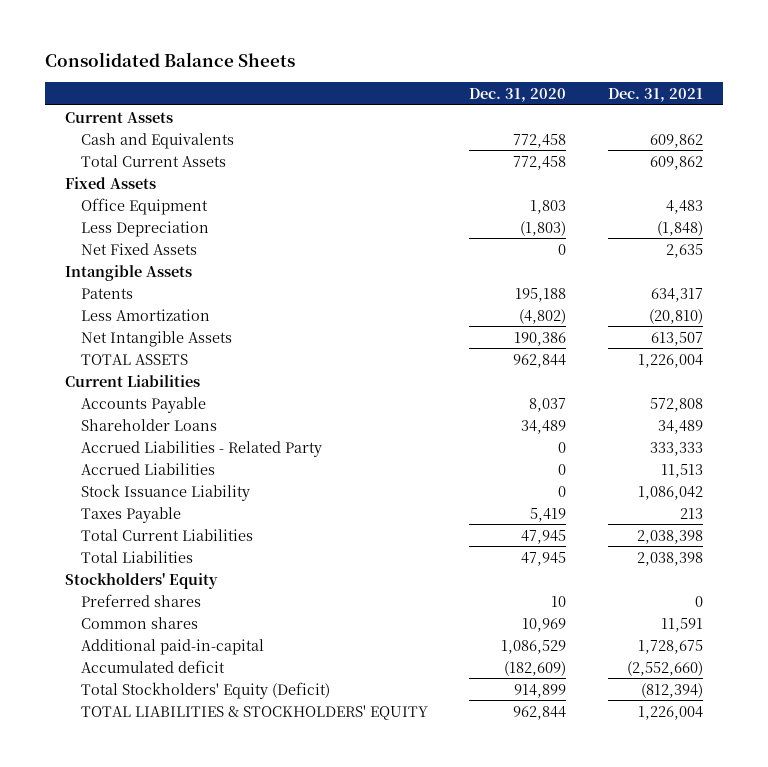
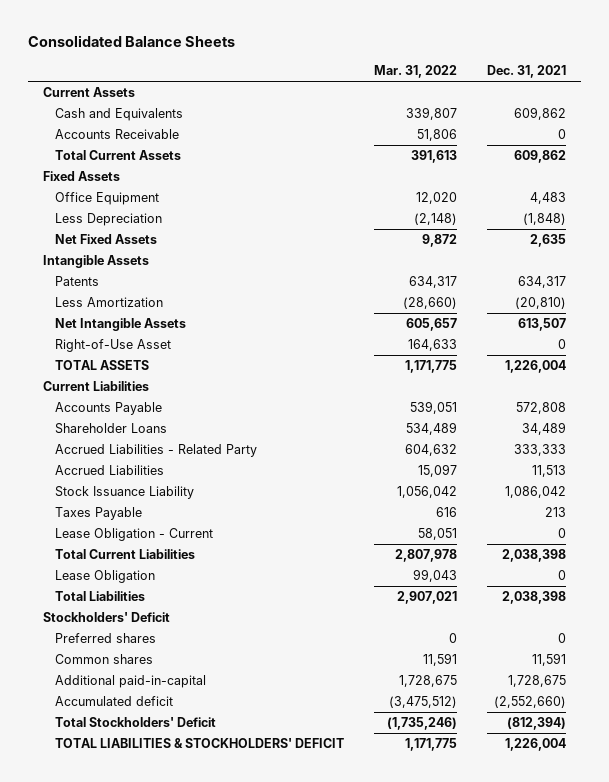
- | Dec. 31, 2020 | Dec. 31, 2021
+ | Mar. 31, 2022 | Dec. 31, 2021
+ Accounts Receivable | 51,806 | 0
+ Right-of-Use Asset | 164,633 | 0
+ Lease Obligation - Current | 58,051 | 0
+ Lease Obligation | 99,043 | 0
- Stockholders' Equity
+ Stockholders' Deficit
- Total Stockholders' Equity (Deficit) | 914,899 | (812,394)
- TOTAL LIABILITIES & STOCKHOLDERS' EQUITY | 962,844 | 1,226,004
+ Total Stockholders' Deficit | (1,735,246) | (812,394)
+ TOTAL LIABILITIES & STOCKHOLDERS' DEFICIT | 1,171,775 | 1,226,004

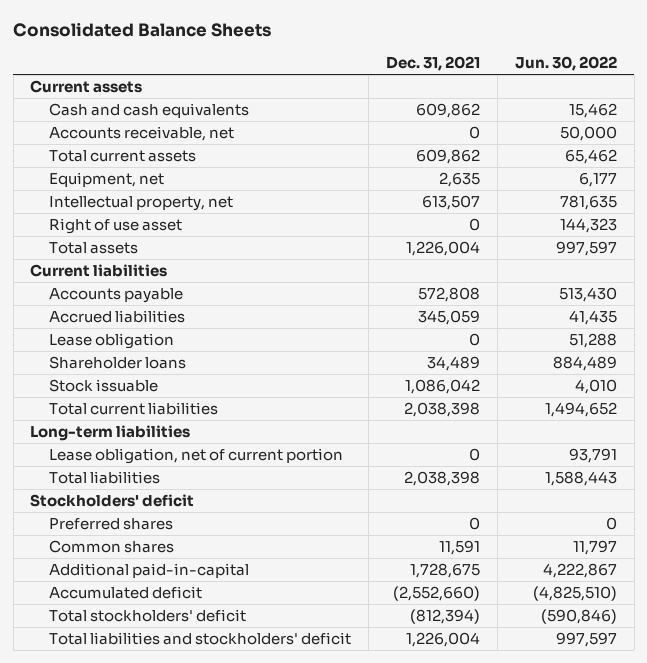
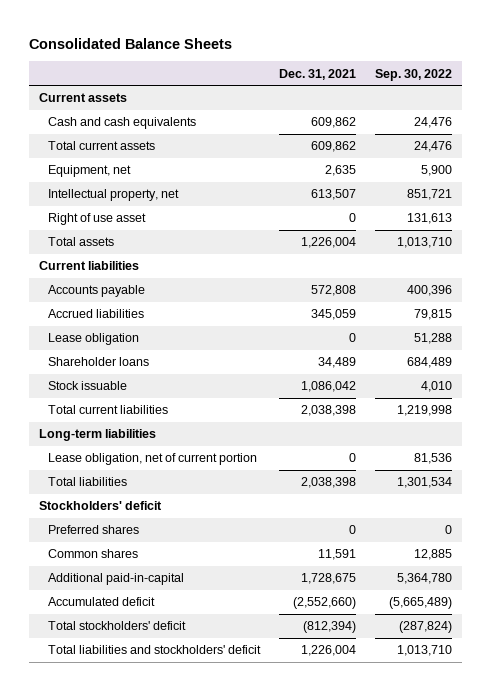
- | Dec. 31, 2021 | Jun. 30, 2022
+ | Dec. 31, 2021 | Sep. 30, 2022
- Accounts receivable, net | 0 | 50,000

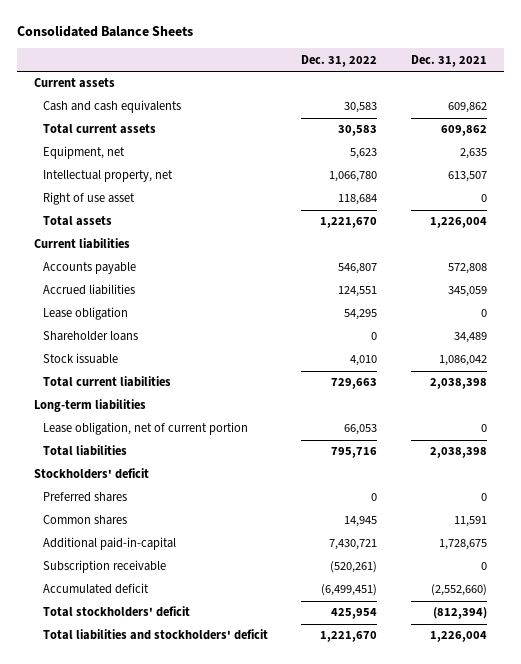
- | Dec. 31, 2021 | Sep. 30, 2022
+ | Dec. 31, 2022 | Dec. 31, 2021
+ Subscription receivable | (520,261) | 0

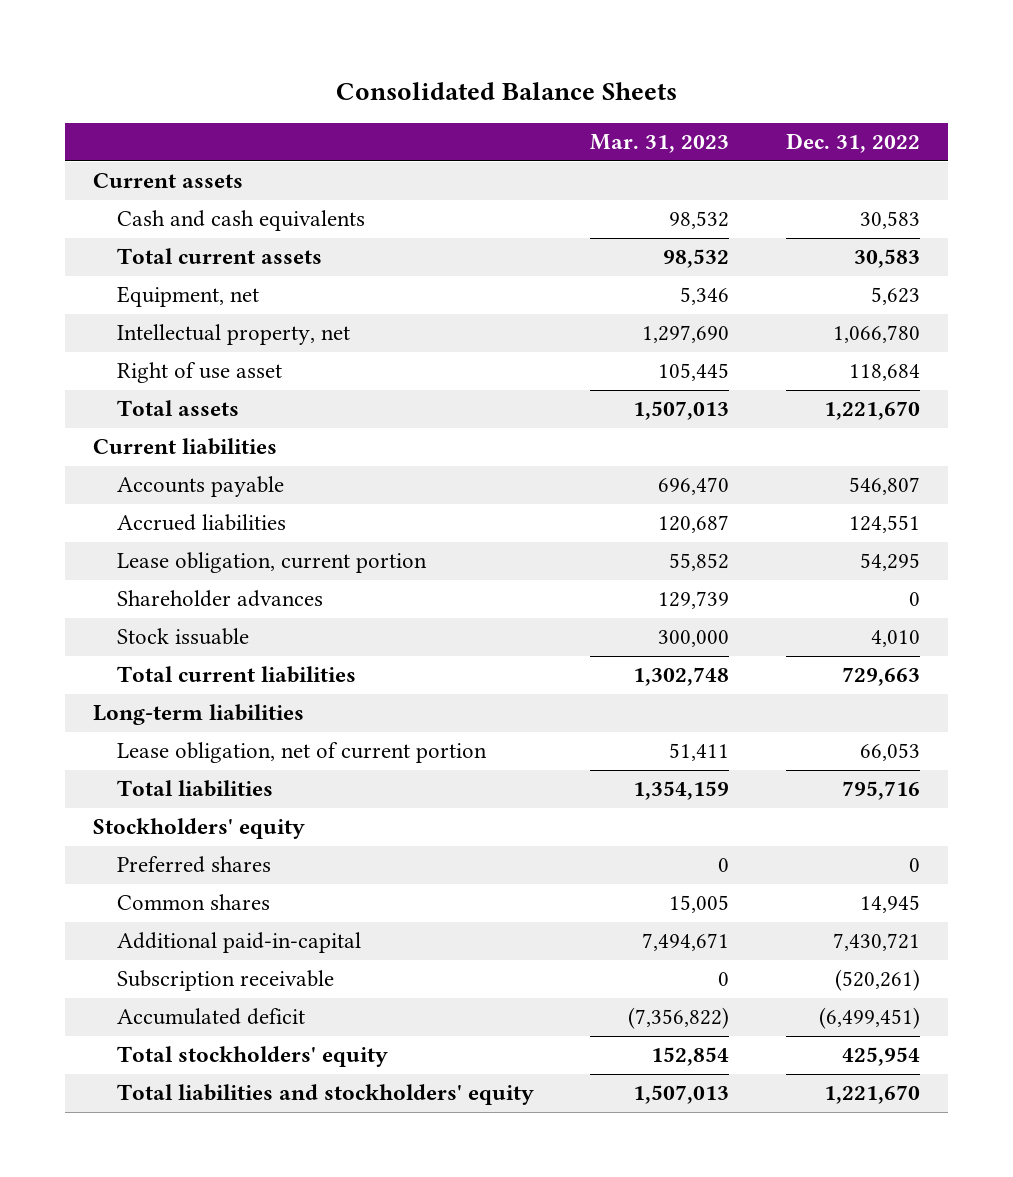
- | Dec. 31, 2022 | Dec. 31, 2021
+ | Mar. 31, 2023 | Dec. 31, 2022
- Lease obligation | 54,295 | 0
- Shareholder loans | 0 | 34,489
+ Lease obligation, current portion | 55,852 | 54,295
+ Shareholder advances | 129,739 | 0
- Stockholders' deficit
+ Stockholders' equity
- Total stockholders' deficit | 425,954 | (812,394)
- Total liabilities and stockholders' deficit | 1,221,670 | 1,226,004
+ Total stockholders' equity | 152,854 | 425,954
+ Total liabilities and stockholders' equity | 1,507,013 | 1,221,670

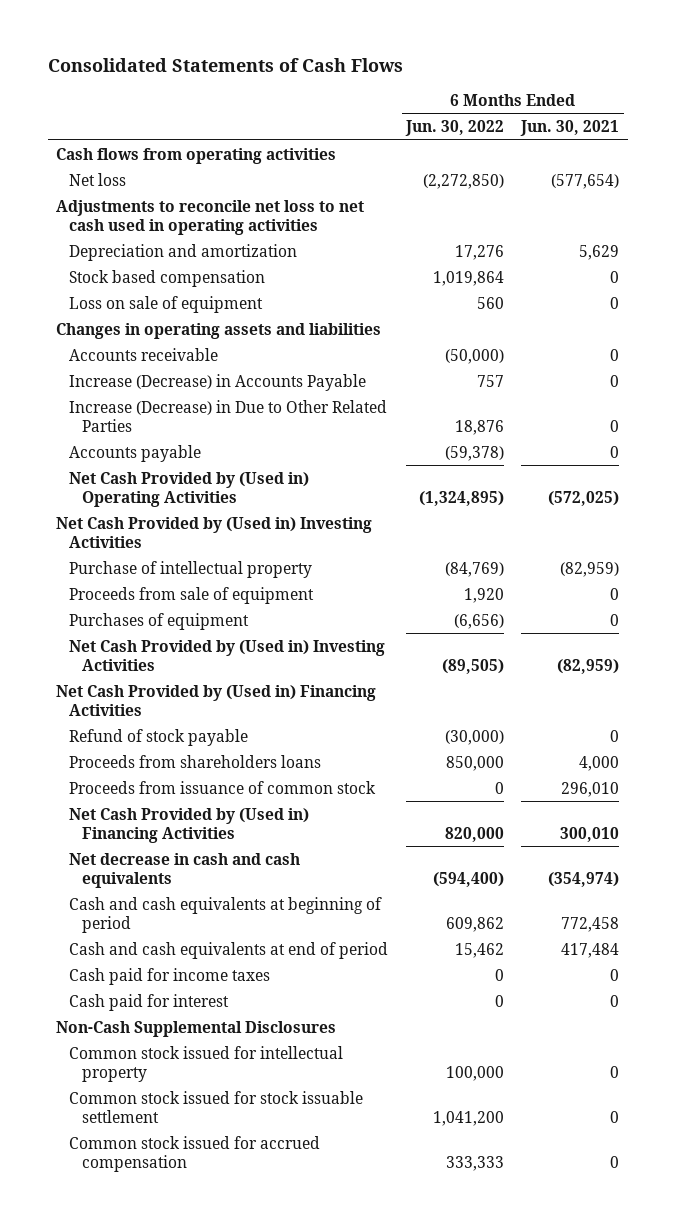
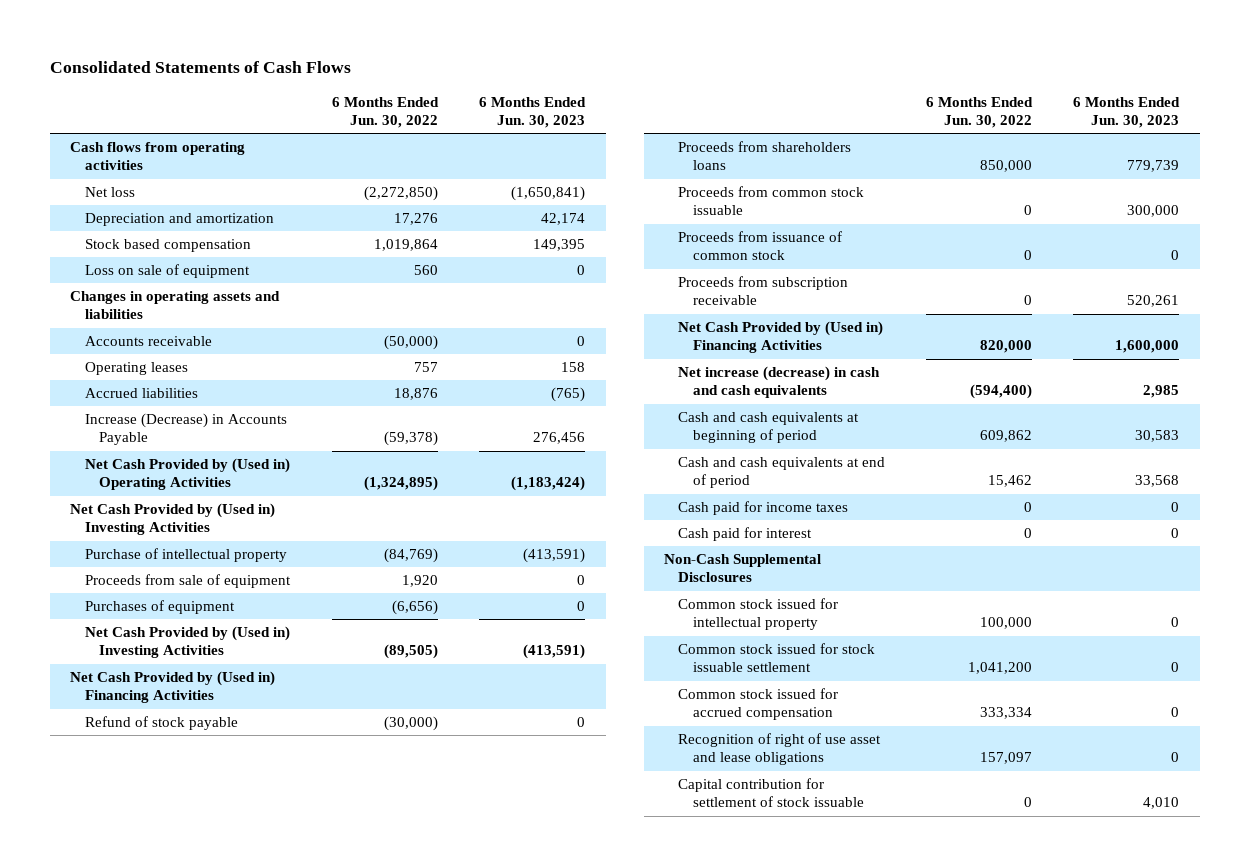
- | 6 Months Ended Jun. 30, 2022 | 6 Months Ended Jun. 30, 2021
+ | 6 Months Ended Jun. 30, 2022 | 6 Months Ended Jun. 30, 2023
- Adjustments to reconcile net loss to net cash used in operating activities
- Increase (Decrease) in Accounts Payable | 757 | 0
- Increase (Decrease) in Due to Other Related Parties | 18,876 | 0
- Accounts payable | (59,378) | 0
+ Operating leases | 757 | 158
+ Accrued liabilities | 18,876 | (765)
+ Increase (Decrease) in Accounts Payable | (59,378) | 276,456
+ Proceeds from common stock issuable | 0 | 300,000
+ Proceeds from subscription receivable | 0 | 520,261
- Net decrease in cash and cash equivalents | (594,400) | (354,974)
+ Net increase (decrease) in cash and cash equivalents | (594,400) | 2,985
- Common stock issued for accrued compensation | 333,333 | 0
+ Common stock issued for accrued compensation | 333,334 | 0
+ Recognition of right of use asset and lease obligations | 157,097 | 0
+ Capital contribution for settlement of stock issuable | 0 | 4,010

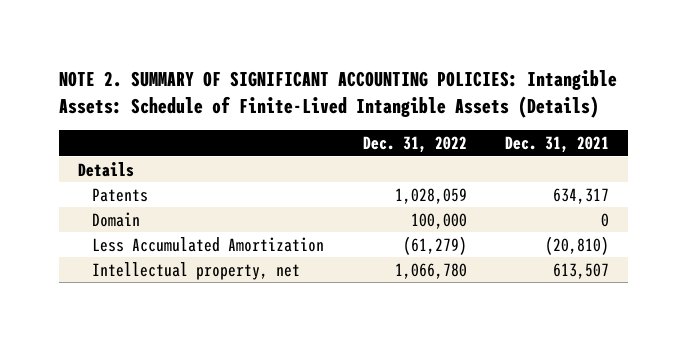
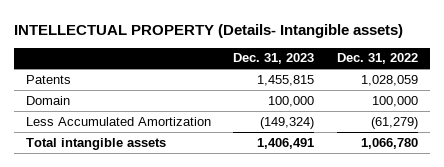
- NOTE 2. SUMMARY OF SIGNIFICANT ACCOUNTING POLICIES: Intangible Assets: Schedule of Finite-Lived Intangible Assets (Details)
+ INTELLECTUAL PROPERTY (Details- Intangible assets)
- | Dec. 31, 2022 | Dec. 31, 2021
+ | Dec. 31, 2023 | Dec. 31, 2022
- Details
- Intellectual property, net | 1,066,780 | 613,507
+ Total intangible assets | 1,406,491 | 1,066,780

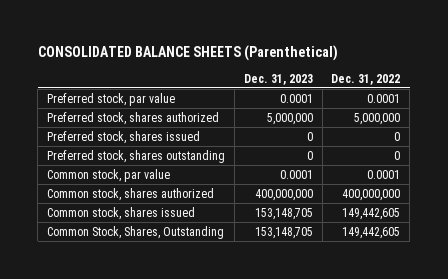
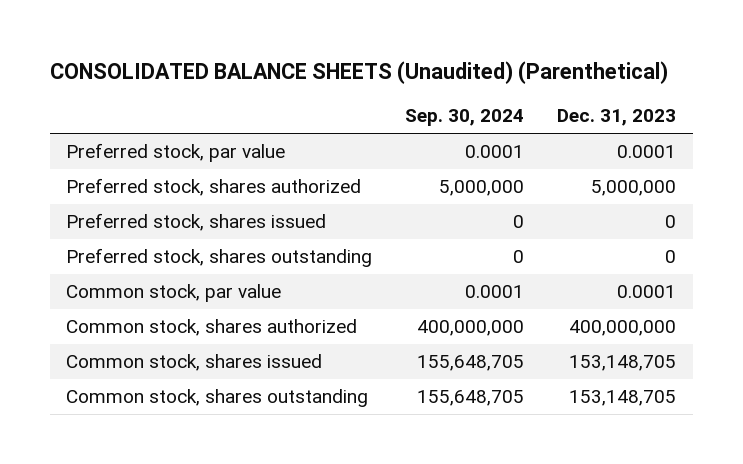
- CONSOLIDATED BALANCE SHEETS (Parenthetical)
+ CONSOLIDATED BALANCE SHEETS (Unaudited) (Parenthetical)
- | Dec. 31, 2023 | Dec. 31, 2022
+ | Sep. 30, 2024 | Dec. 31, 2023
- Common Stock, Shares, Outstanding | 153,148,705 | 149,442,605
+ Common stock, shares outstanding | 155,648,705 | 153,148,705

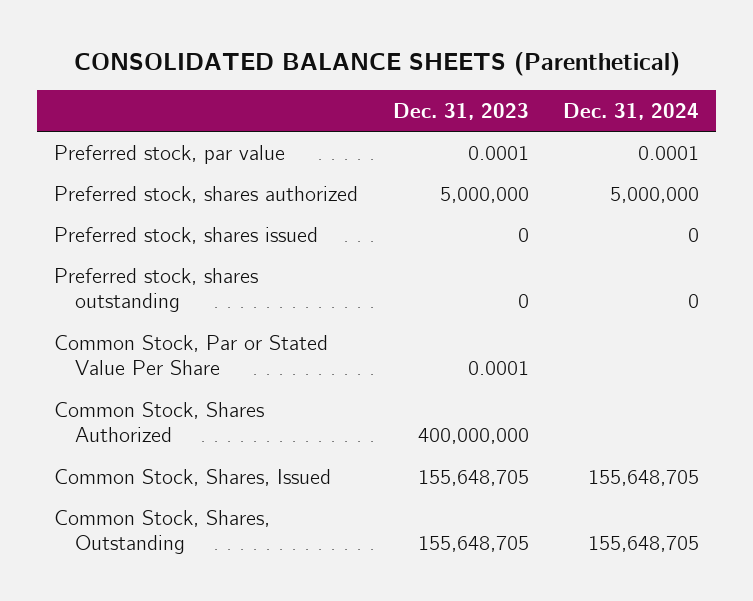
- CONSOLIDATED BALANCE SHEETS (Unaudited) (Parenthetical)
+ CONSOLIDATED BALANCE SHEETS (Parenthetical)
- | Sep. 30, 2024 | Dec. 31, 2023
+ | Dec. 31, 2023 | Dec. 31, 2024
- Common stock, par value | 0.0001 | 0.0001
- Common stock, shares authorized | 400,000,000 | 400,000,000
- Common stock, shares issued | 155,648,705 | 153,148,705
- Common stock, shares outstanding | 155,648,705 | 153,148,705
+ Common Stock, Par or Stated Value Per Share | 0.0001 |
+ Common Stock, Shares Authorized | 400,000,000 |
+ Common Stock, Shares, Issued | 155,648,705 | 155,648,705
+ Common Stock, Shares, Outstanding | 155,648,705 | 155,648,705

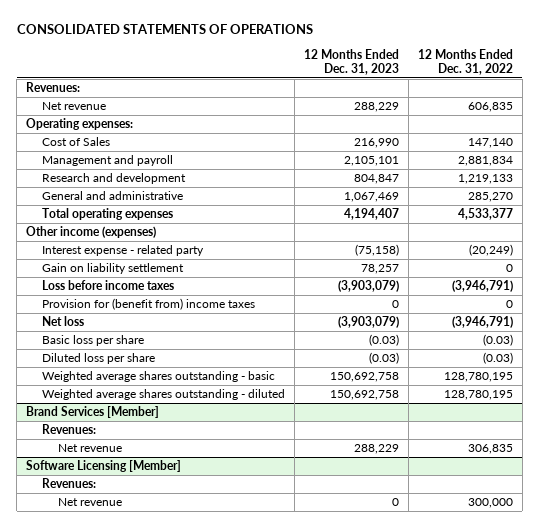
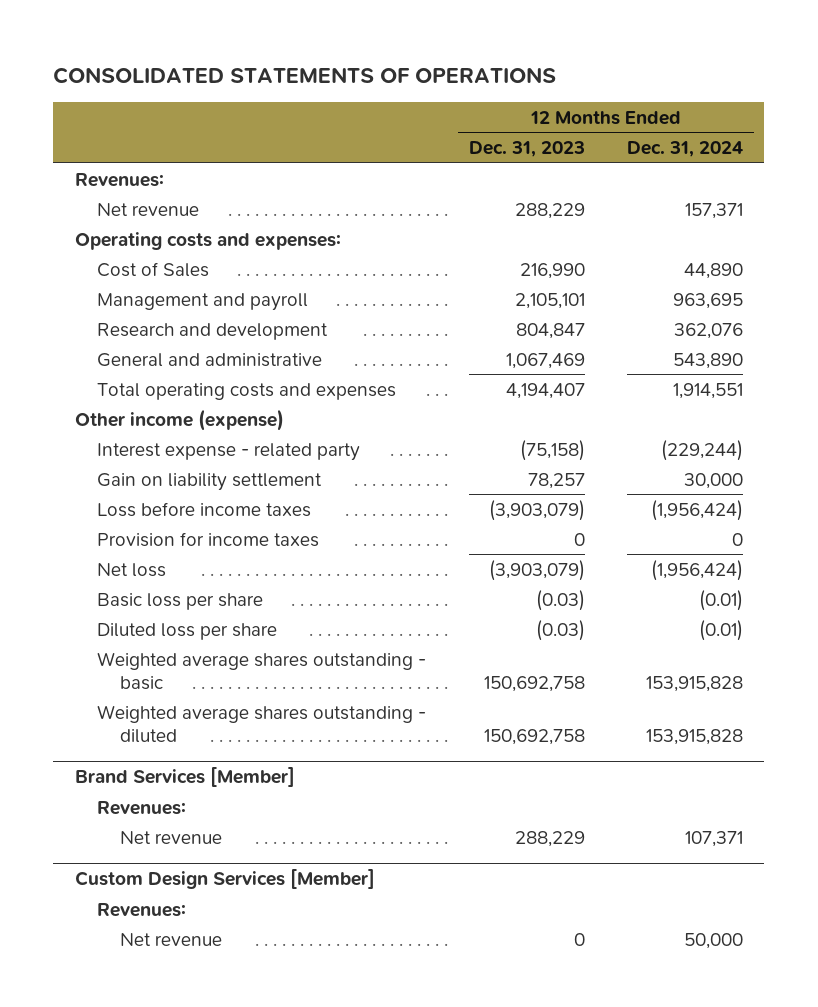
- | 12 Months Ended Dec. 31, 2023 | 12 Months Ended Dec. 31, 2022
+ | 12 Months Ended Dec. 31, 2023 | 12 Months Ended Dec. 31, 2024
- Operating expenses:
+ Operating costs and expenses:
- Total operating expenses | 4,194,407 | 4,533,377
- Other income (expenses)
+ Total operating costs and expenses | 4,194,407 | 1,914,551
+ Other income (expense)
- Provision for (benefit from) income taxes | 0 | 0
+ Provision for income taxes | 0 | 0
- Software Licensing [Member]
+ Custom Design Services [Member]

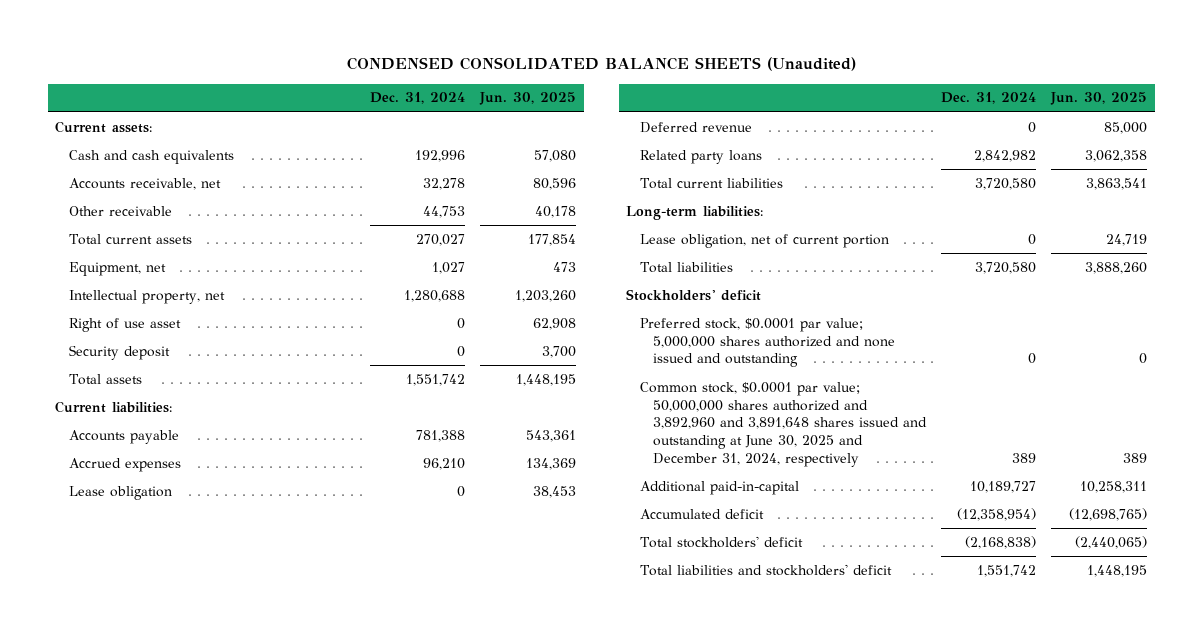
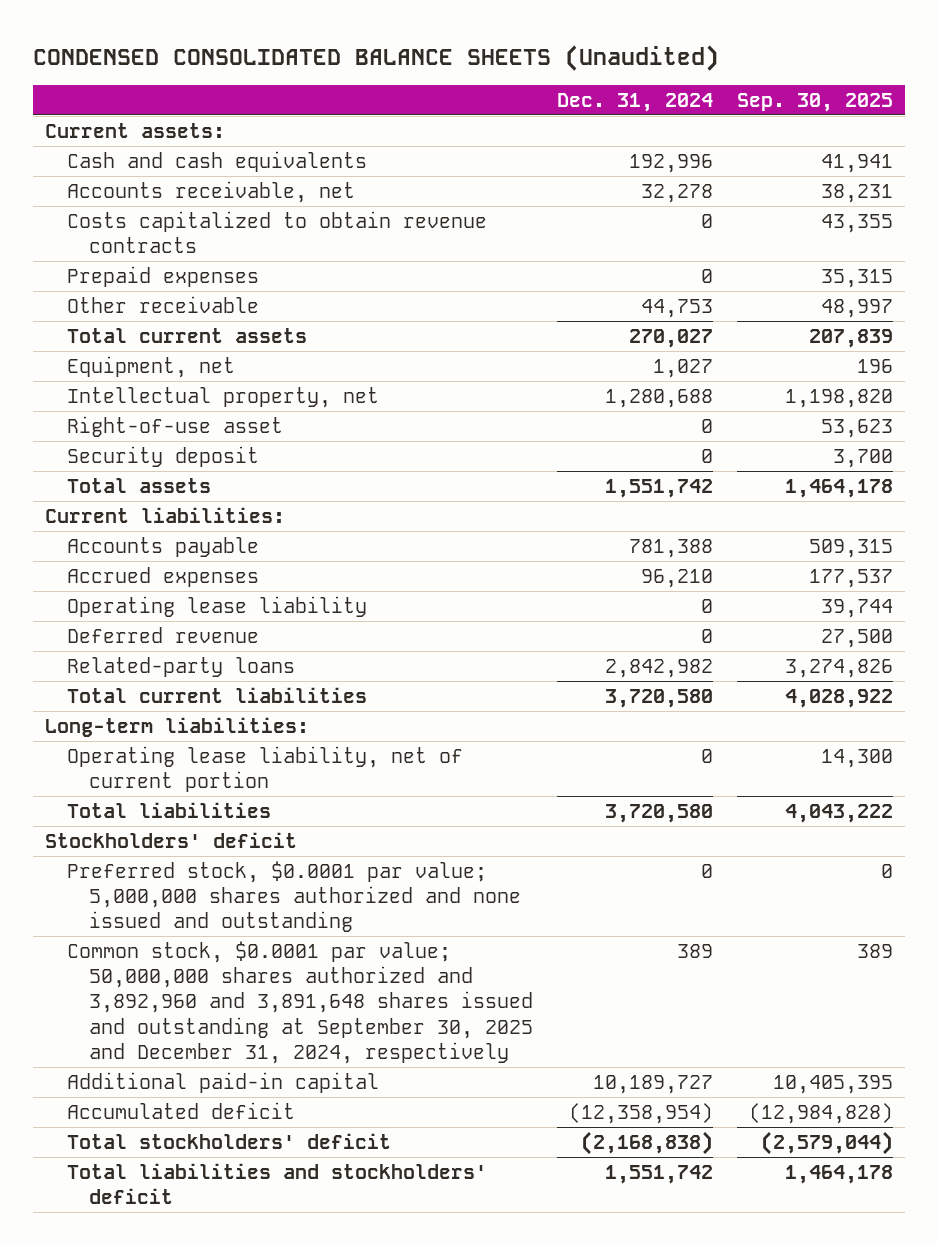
- | Dec. 31, 2024 | Jun. 30, 2025
+ | Dec. 31, 2024 | Sep. 30, 2025
+ Costs capitalized to obtain revenue contracts | 0 | 43,355
+ Prepaid expenses | 0 | 35,315
- Right of use asset | 0 | 62,908
+ Right-of-use asset | 0 | 53,623
- Lease obligation | 0 | 38,453
+ Operating lease liability | 0 | 39,744
- Related party loans | 2,842,982 | 3,062,358
+ Related-party loans | 2,842,982 | 3,274,826
- Lease obligation, net of current portion | 0 | 24,719
+ Operating lease liability, net of current portion | 0 | 14,300
- Common stock, $0.0001 par value; 50,000,000 shares authorized and 3,892,960 and 3,891,648 shares issued and outstanding at June 30, 2025 and December 31, 2024, respectively | 389 | 389
- Additional paid-in-capital | 10,189,727 | 10,258,311
+ Common stock, $0.0001 par value; 50,000,000 shares authorized and 3,892,960 and 3,891,648 shares issued and outstanding at September 30, 2025 and December 31, 2024, respectively | 389 | 389
+ Additional paid-in capital | 10,189,727 | 10,405,395

